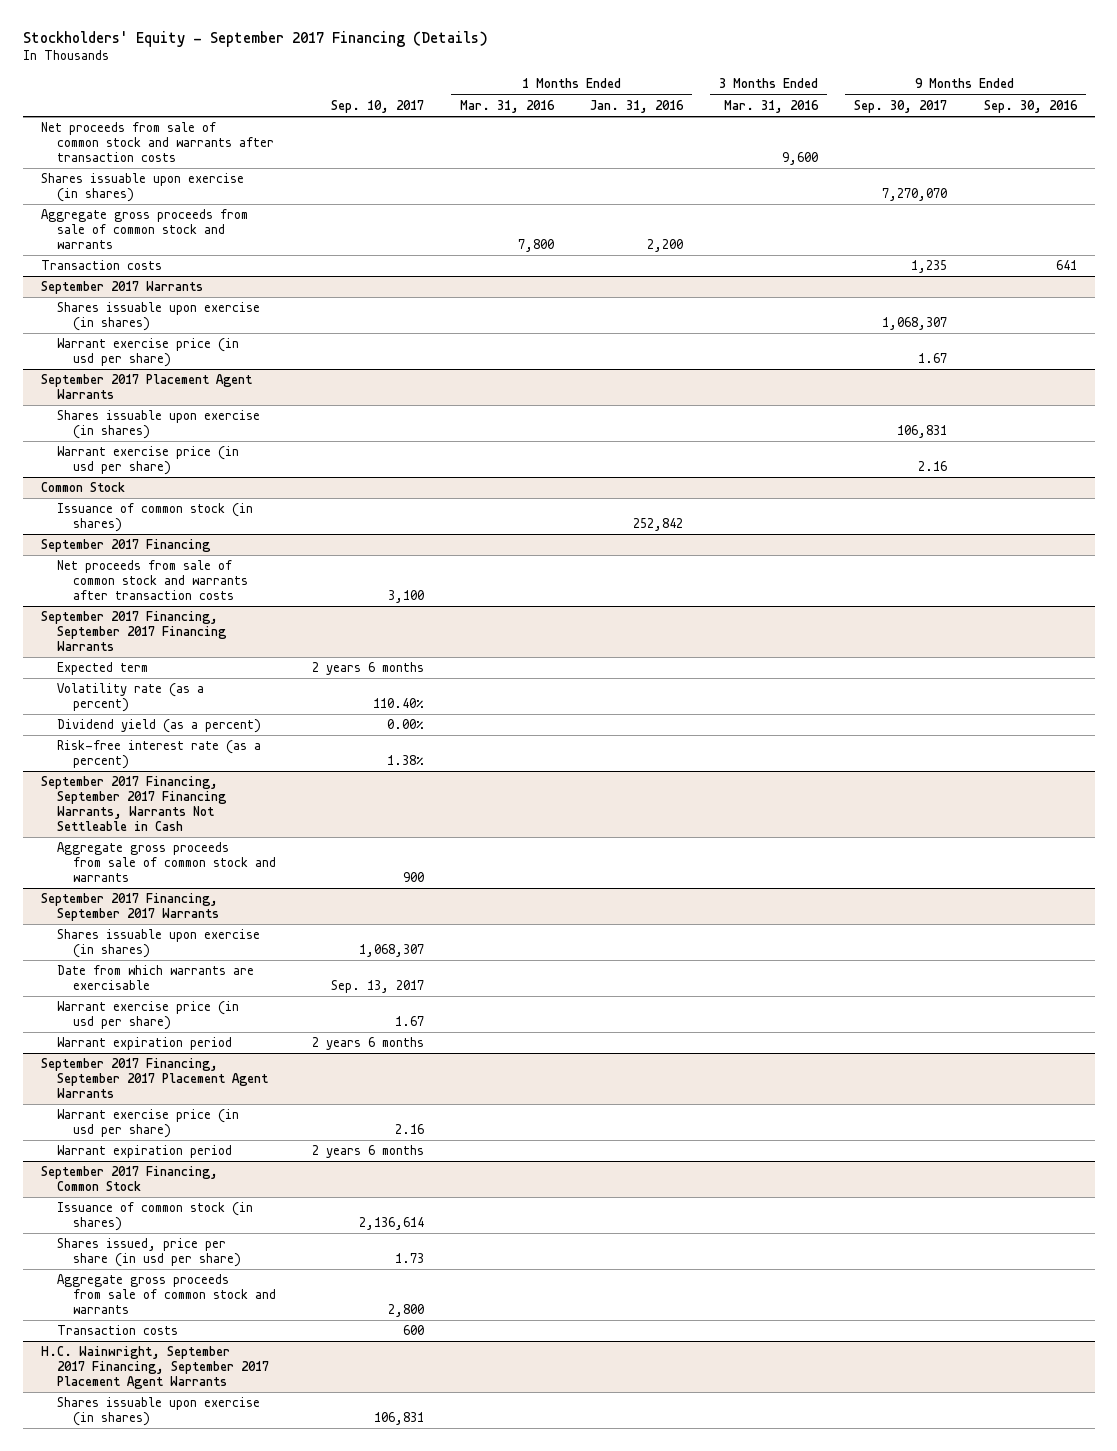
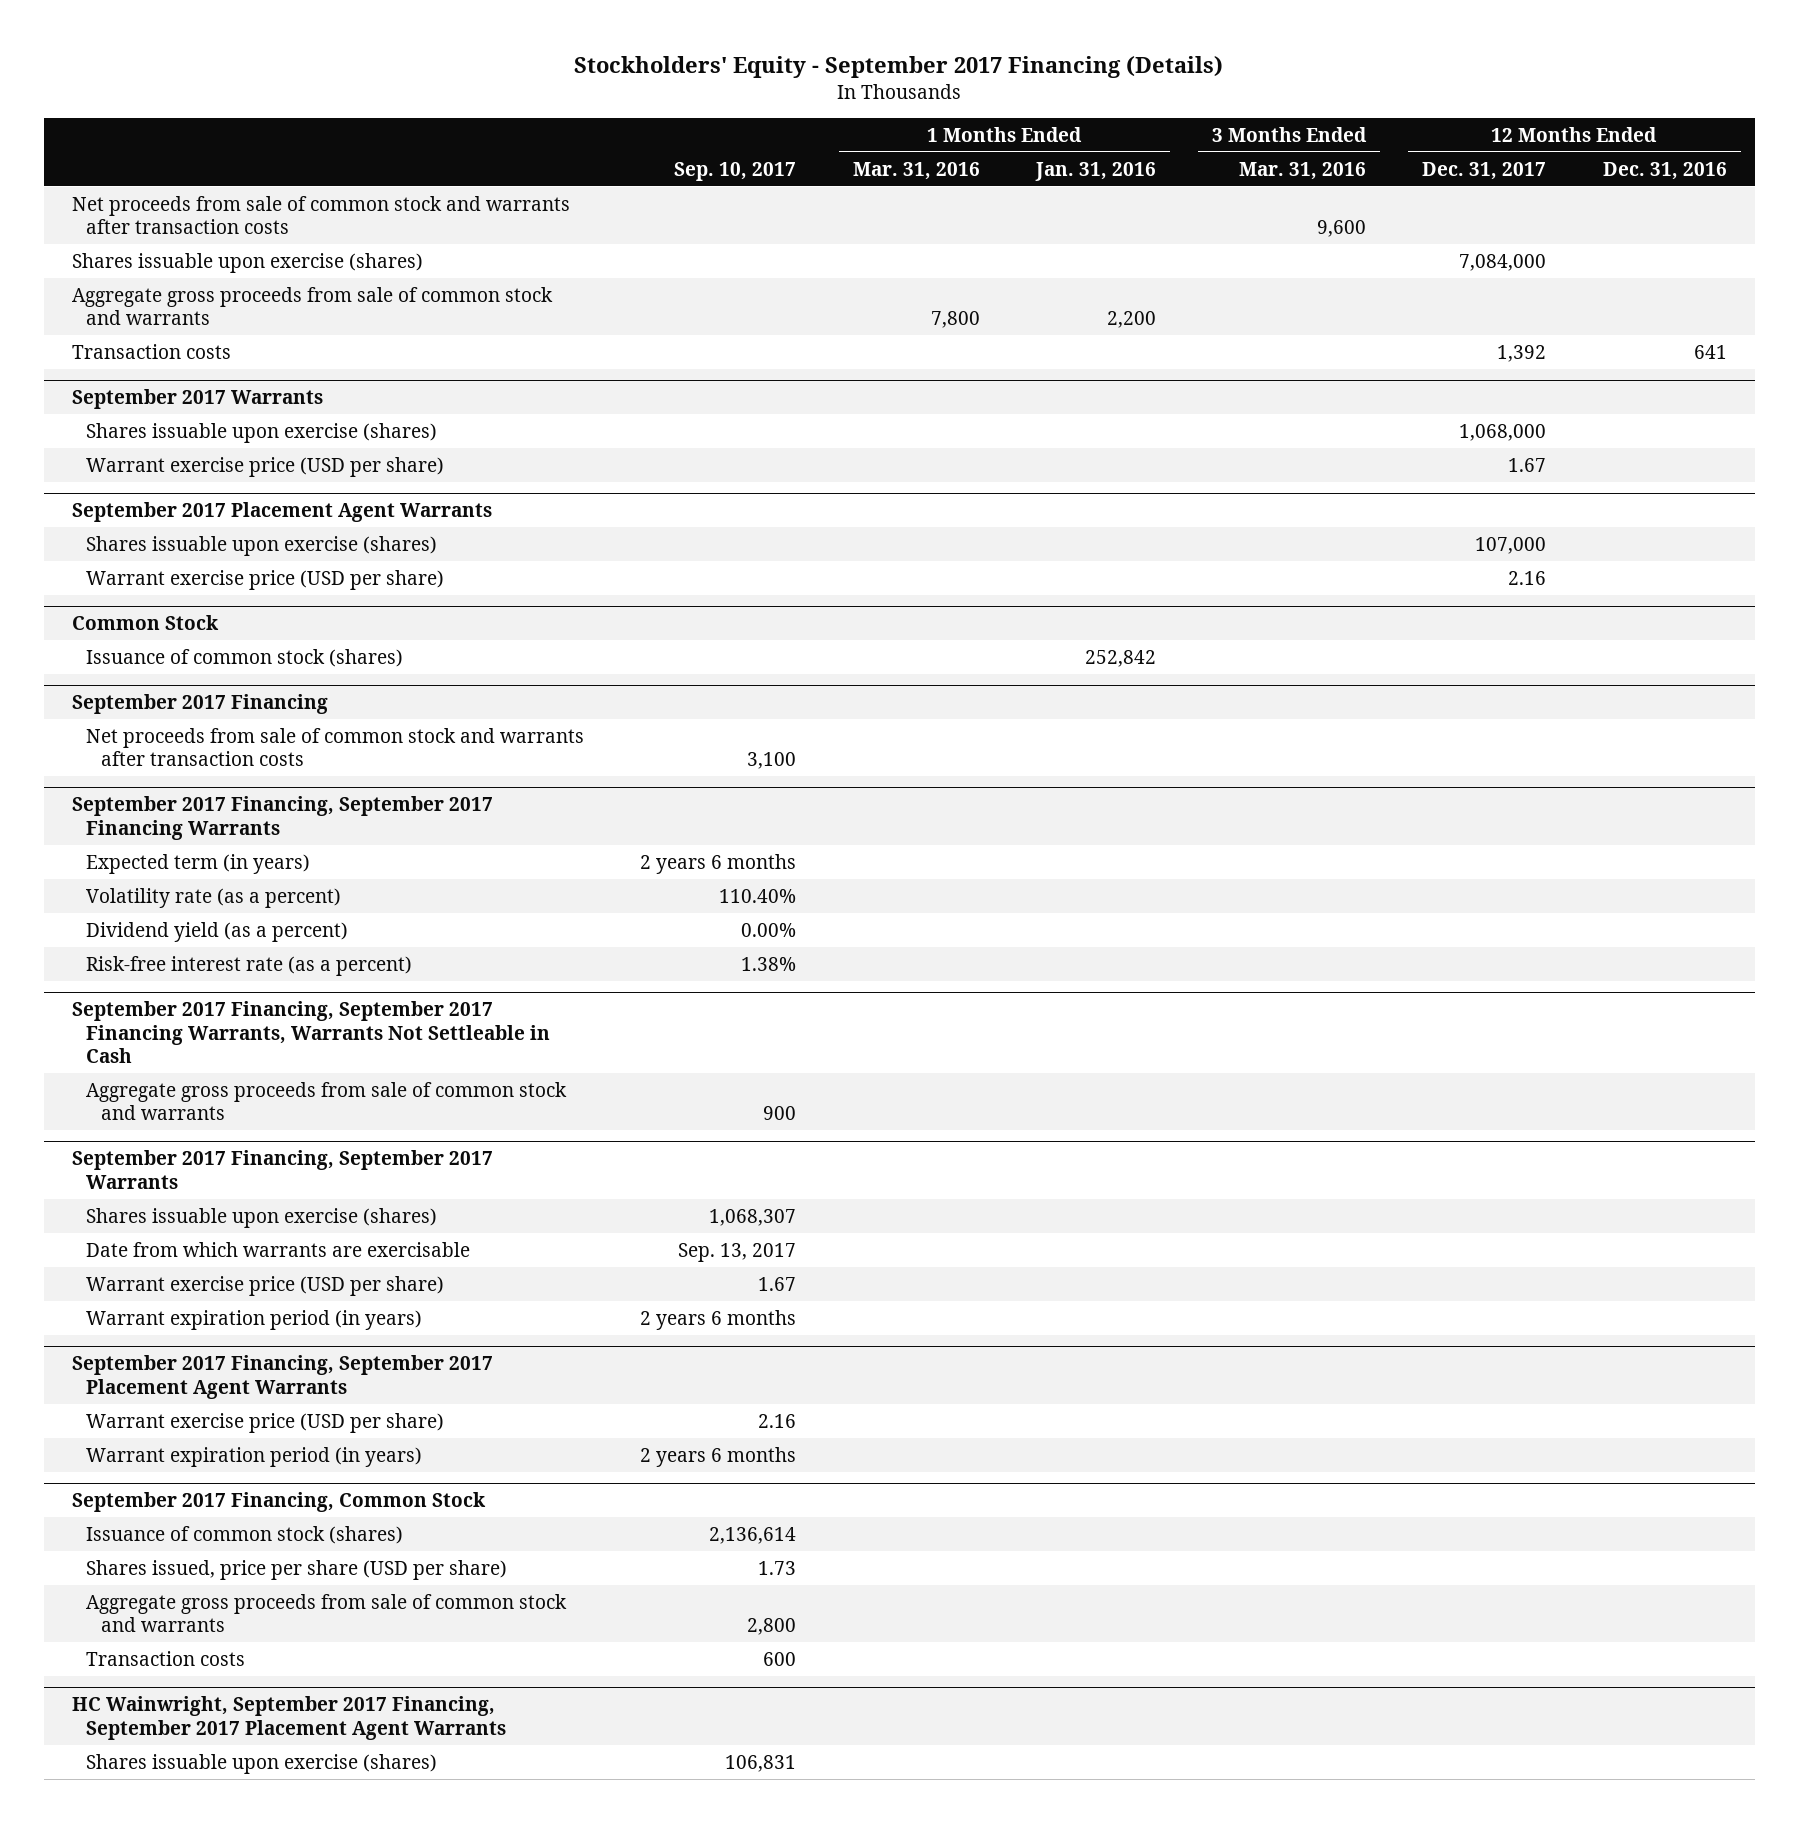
- | Sep. 10, 2017 | 1 Months Ended Mar. 31, 2016 | 1 Months Ended Jan. 31, 2016 | 3 Months Ended Mar. 31, 2016 | 9 Months Ended Sep. 30, 2017 | 9 Months Ended Sep. 30, 2016
+ | Sep. 10, 2017 | 1 Months Ended Mar. 31, 2016 | 1 Months Ended Jan. 31, 2016 | 3 Months Ended Mar. 31, 2016 | 12 Months Ended Dec. 31, 2017 | 12 Months Ended Dec. 31, 2016
- Shares issuable upon exercise (in shares) | | | | | 7,270,070 |
+ Shares issuable upon exercise (shares) | | | | | 7,084,000 |
@ September 2017 Warrants
- Shares issuable upon exercise (in shares) | | | | | 1,068,307 |
- Warrant exercise price (in usd per share) | | | | | 1.67 |
+ Shares issuable upon exercise (shares) | | | | | 1,068,000 |
+ Warrant exercise price (USD per share) | | | | | 1.67 |
@ September 2017 Placement Agent Warrants
- Shares issuable upon exercise (in shares) | | | | | 106,831 |
- Warrant exercise price (in usd per share) | | | | | 2.16 |
+ Shares issuable upon exercise (shares) | | | | | 107,000 |
+ Warrant exercise price (USD per share) | | | | | 2.16 |
@ Common Stock
- Issuance of common stock (in shares) | | | 252,842 | | |
+ Issuance of common stock (shares) | | | 252,842 | | |
@ September 2017 Financing, September 2017 Financing Warrants
- Expected term | 2 years 6 months | | | | |
+ Expected term (in years) | 2 years 6 months | | | | |
@ September 2017 Financing, September 2017 Warrants
- Shares issuable upon exercise (in shares) | 1,068,307 | | | | |
+ Shares issuable upon exercise (shares) | 1,068,307 | | | | |
- Warrant exercise price (in usd per share) | 1.67 | | | | |
- Warrant expiration period | 2 years 6 months | | | | |
+ Warrant exercise price (USD per share) | 1.67 | | | | |
+ Warrant expiration period (in years) | 2 years 6 months | | | | |
@ September 2017 Financing, September 2017 Placement Agent Warrants
- Warrant exercise price (in usd per share) | 2.16 | | | | |
- Warrant expiration period | 2 years 6 months | | | | |
+ Warrant exercise price (USD per share) | 2.16 | | | | |
+ Warrant expiration period (in years) | 2 years 6 months | | | | |
@ September 2017 Financing, Common Stock
- Issuance of common stock (in shares) | 2,136,614 | | | | |
- Shares issued, price per share (in usd per share) | 1.73 | | | | |
+ Issuance of common stock (shares) | 2,136,614 | | | | |
+ Shares issued, price per share (USD per share) | 1.73 | | | | |
- H.C. Wainwright, September 2017 Financing, September 2017 Placement Agent Warrants
- Shares issuable upon exercise (in shares) | 106,831 | | | | |
+ HC Wainwright, September 2017 Financing, September 2017 Placement Agent Warrants
+ Shares issuable upon exercise (shares) | 106,831 | | | | |

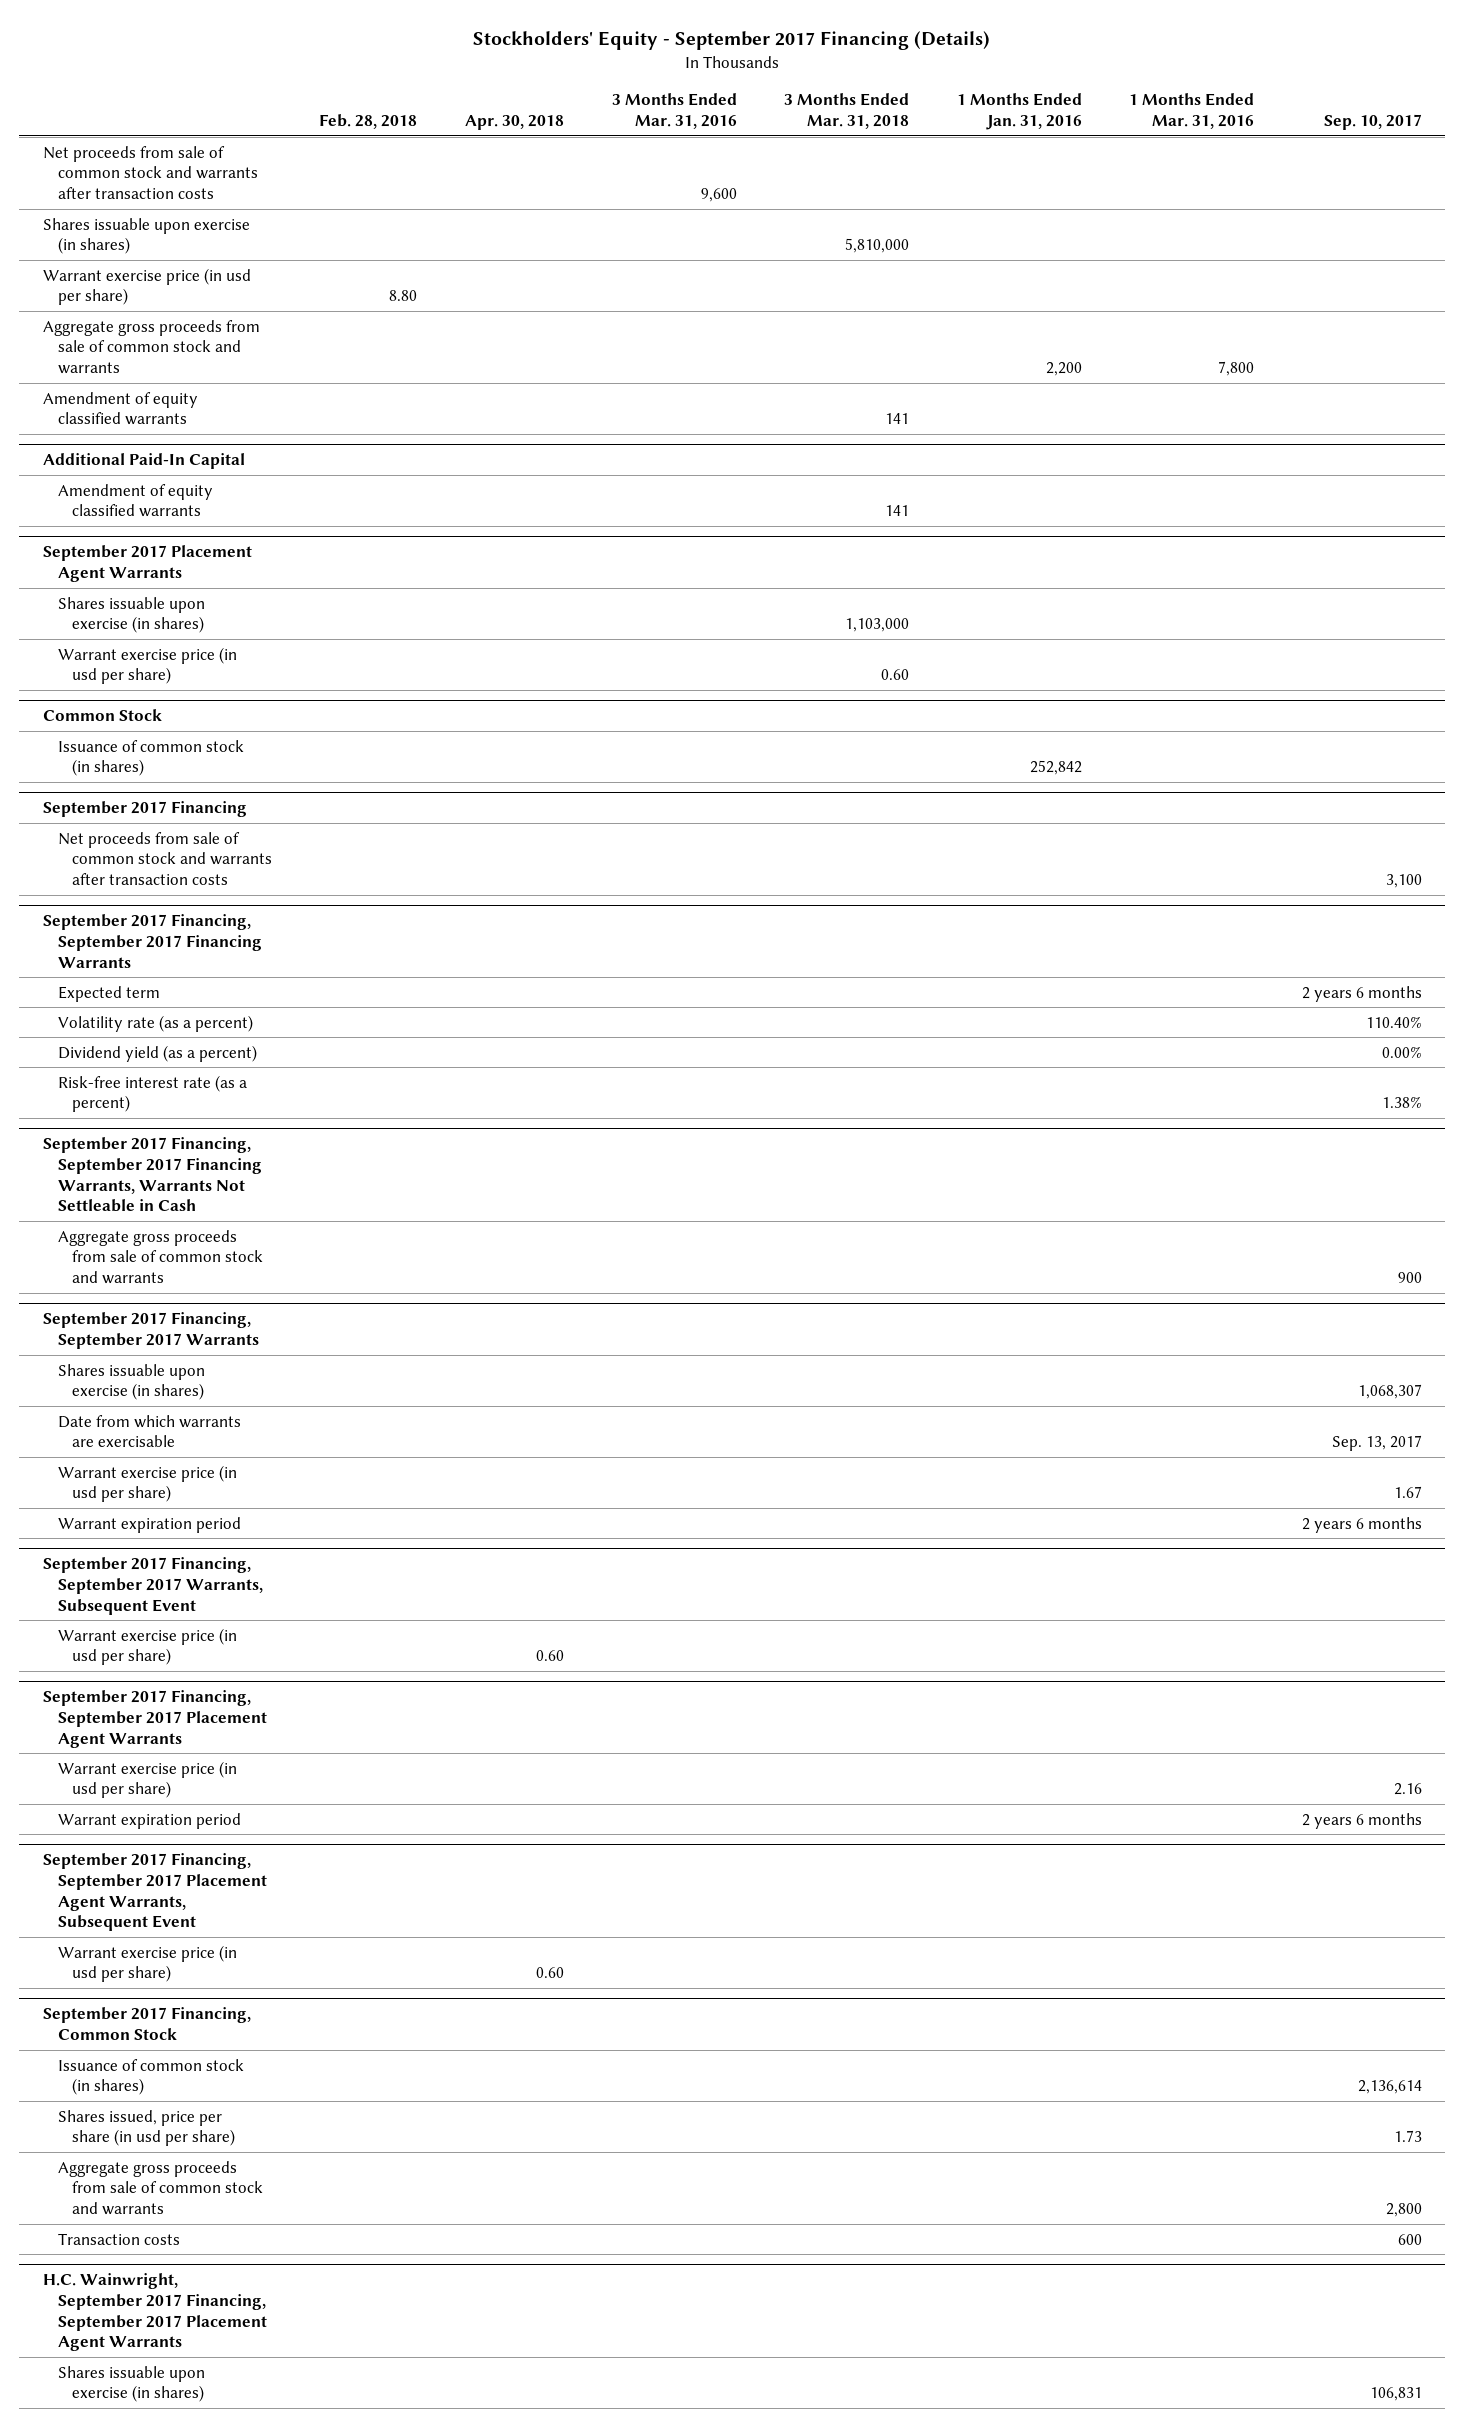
- | Sep. 10, 2017 | 1 Months Ended Mar. 31, 2016 | 1 Months Ended Jan. 31, 2016 | 3 Months Ended Mar. 31, 2016 | 12 Months Ended Dec. 31, 2017 | 12 Months Ended Dec. 31, 2016
+ | Feb. 28, 2018 | Apr. 30, 2018 | 3 Months Ended Mar. 31, 2016 | 3 Months Ended Mar. 31, 2018 | 1 Months Ended Jan. 31, 2016 | 1 Months Ended Mar. 31, 2016 | Sep. 10, 2017
- Shares issuable upon exercise (shares) | | | | | 7,084,000 |
+ Shares issuable upon exercise (in shares) | | | | 5,810,000 | | |
+ Warrant exercise price (in usd per share) | 8.80 | | | | | |
- Transaction costs | | | | | 1,392 | 641
- September 2017 Warrants
- Shares issuable upon exercise (shares) | | | | | 1,068,000 |
- Warrant exercise price (USD per share) | | | | | 1.67 |
+ Amendment of equity classified warrants | | | | 141 | | |
+ Additional Paid-In Capital
+ Amendment of equity classified warrants | | | | 141 | | |
@ September 2017 Placement Agent Warrants
- Shares issuable upon exercise (shares) | | | | | 107,000 |
- Warrant exercise price (USD per share) | | | | | 2.16 |
+ Shares issuable upon exercise (in shares) | | | | 1,103,000 | | |
+ Warrant exercise price (in usd per share) | | | | 0.60 | | |
@ Common Stock
- Issuance of common stock (shares) | | | 252,842 | | |
+ Issuance of common stock (in shares) | | | | | 252,842 | |
@ September 2017 Financing, September 2017 Financing Warrants
- Expected term (in years) | 2 years 6 months | | | | |
+ Expected term | | | | | | | 2 years 6 months
@ September 2017 Financing, September 2017 Warrants
- Shares issuable upon exercise (shares) | 1,068,307 | | | | |
+ Shares issuable upon exercise (in shares) | | | | | | | 1,068,307
- Warrant exercise price (USD per share) | 1.67 | | | | |
- Warrant expiration period (in years) | 2 years 6 months | | | | |
+ Warrant exercise price (in usd per share) | | | | | | | 1.67
+ Warrant expiration period | | | | | | | 2 years 6 months
+ September 2017 Financing, September 2017 Warrants, Subsequent Event
+ Warrant exercise price (in usd per share) | | 0.60 | | | | |
@ September 2017 Financing, September 2017 Placement Agent Warrants
- Warrant exercise price (USD per share) | 2.16 | | | | |
- Warrant expiration period (in years) | 2 years 6 months | | | | |
+ Warrant exercise price (in usd per share) | | | | | | | 2.16
+ Warrant expiration period | | | | | | | 2 years 6 months
+ September 2017 Financing, September 2017 Placement Agent Warrants, Subsequent Event
+ Warrant exercise price (in usd per share) | | 0.60 | | | | |
@ September 2017 Financing, Common Stock
- Issuance of common stock (shares) | 2,136,614 | | | | |
- Shares issued, price per share (USD per share) | 1.73 | | | | |
+ Issuance of common stock (in shares) | | | | | | | 2,136,614
+ Shares issued, price per share (in usd per share) | | | | | | | 1.73
- HC Wainwright, September 2017 Financing, September 2017 Placement Agent Warrants
- Shares issuable upon exercise (shares) | 106,831 | | | | |
+ H.C. Wainwright, September 2017 Financing, September 2017 Placement Agent Warrants
+ Shares issuable upon exercise (in shares) | | | | | | | 106,831

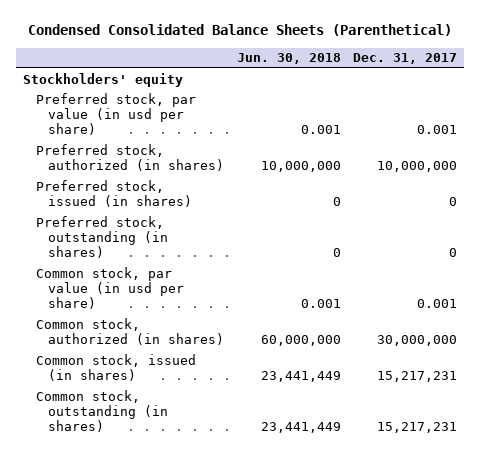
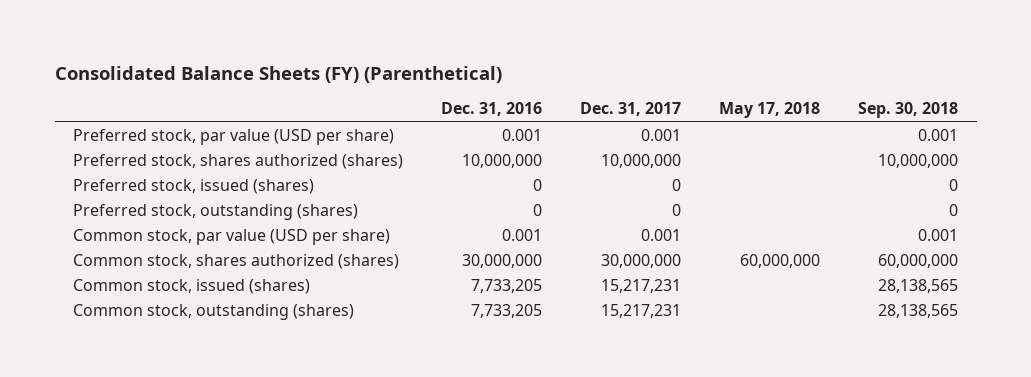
- Condensed Consolidated Balance Sheets (Parenthetical)
+ Consolidated Balance Sheets (FY) (Parenthetical)
- | Jun. 30, 2018 | Dec. 31, 2017
+ | Dec. 31, 2016 | Dec. 31, 2017 | May 17, 2018 | Sep. 30, 2018
- Stockholders' equity
- Preferred stock, par value (in usd per share) | 0.001 | 0.001
- Preferred stock, authorized (in shares) | 10,000,000 | 10,000,000
- Preferred stock, issued (in shares) | 0 | 0
- Preferred stock, outstanding (in shares) | 0 | 0
- Common stock, par value (in usd per share) | 0.001 | 0.001
- Common stock, authorized (in shares) | 60,000,000 | 30,000,000
- Common stock, issued (in shares) | 23,441,449 | 15,217,231
- Common stock, outstanding (in shares) | 23,441,449 | 15,217,231
+ Preferred stock, par value (USD per share) | 0.001 | 0.001 | | 0.001
+ Preferred stock, shares authorized (shares) | 10,000,000 | 10,000,000 | | 10,000,000
+ Preferred stock, issued (shares) | 0 | 0 | | 0
+ Preferred stock, outstanding (shares) | 0 | 0 | | 0
+ Common stock, par value (USD per share) | 0.001 | 0.001 | | 0.001
+ Common stock, shares authorized (shares) | 30,000,000 | 30,000,000 | 60,000,000 | 60,000,000
+ Common stock, issued (shares) | 7,733,205 | 15,217,231 | | 28,138,565
+ Common stock, outstanding (shares) | 7,733,205 | 15,217,231 | | 28,138,565

